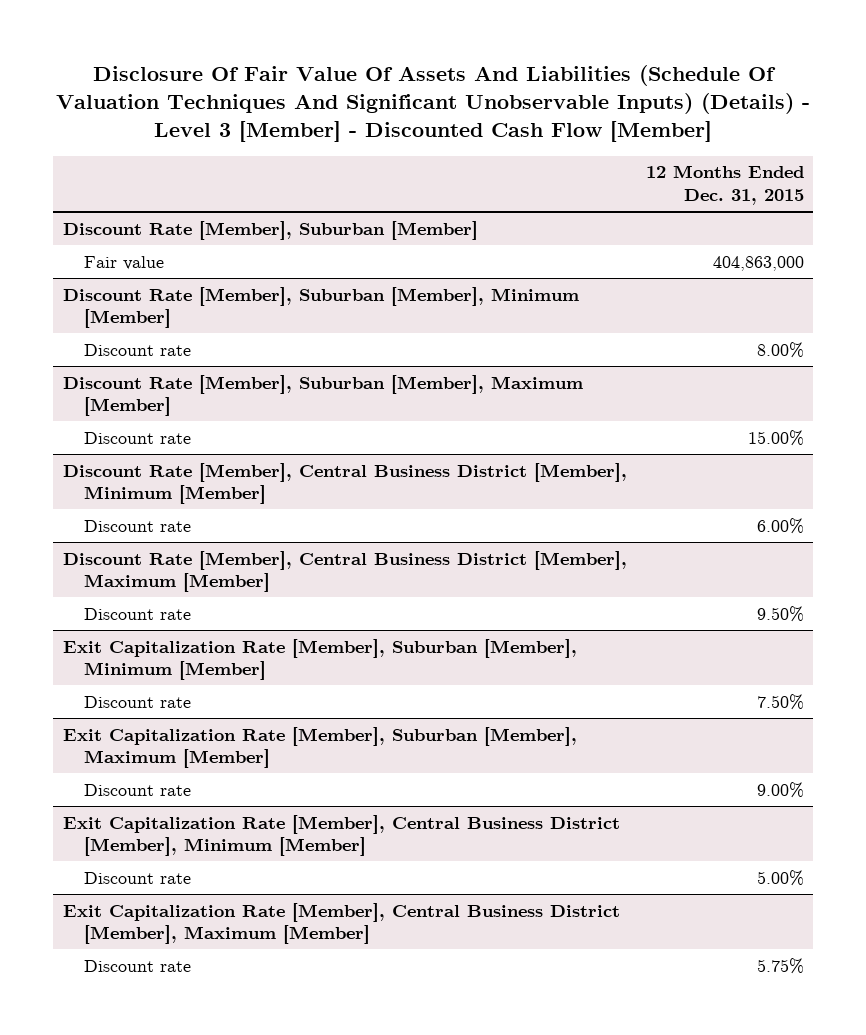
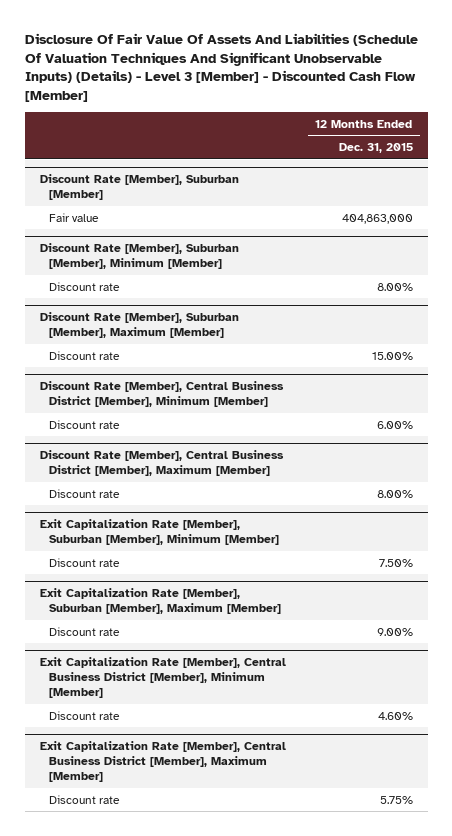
@ Discount Rate [Member], Central Business District [Member], Maximum [Member]
- Discount rate | 9.50%
+ Discount rate | 8.00%
@ Exit Capitalization Rate [Member], Central Business District [Member], Minimum [Member]
- Discount rate | 5.00%
+ Discount rate | 4.60%

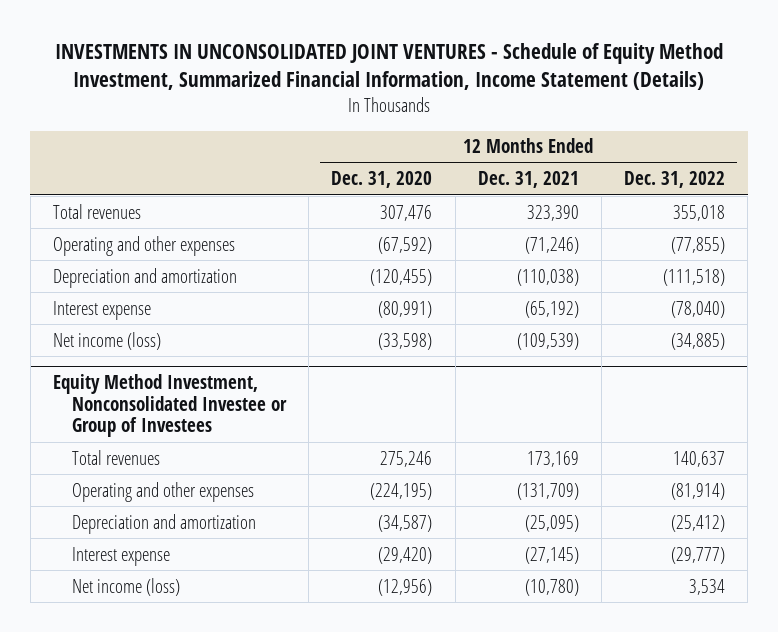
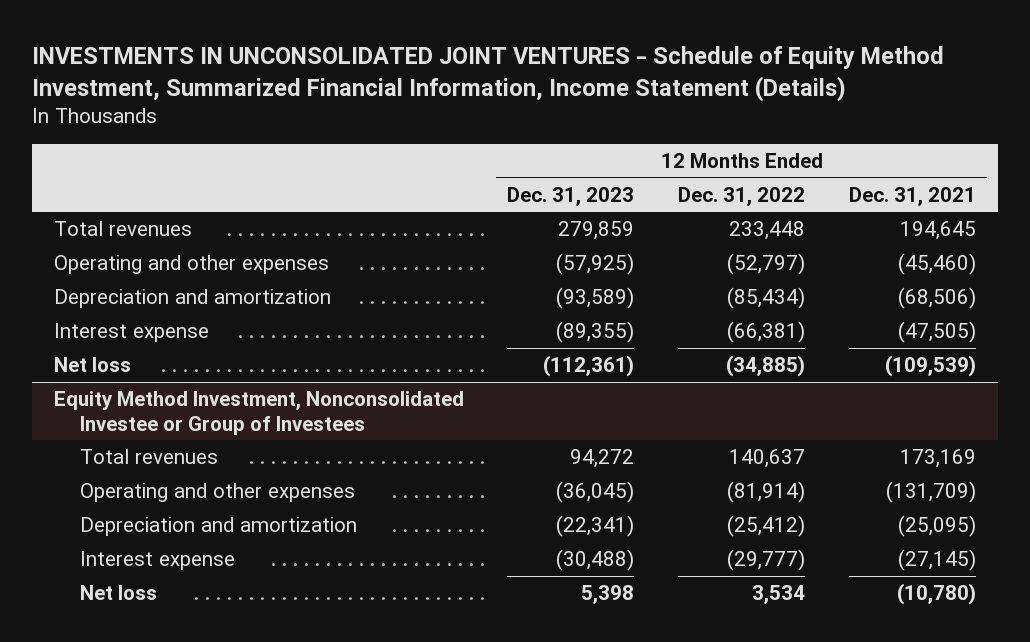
- | 12 Months Ended Dec. 31, 2020 | 12 Months Ended Dec. 31, 2021 | 12 Months Ended Dec. 31, 2022
+ | 12 Months Ended Dec. 31, 2023 | 12 Months Ended Dec. 31, 2022 | 12 Months Ended Dec. 31, 2021
- Total revenues | 307,476 | 323,390 | 355,018
- Operating and other expenses | (67,592) | (71,246) | (77,855)
- Depreciation and amortization | (120,455) | (110,038) | (111,518)
- Interest expense | (80,991) | (65,192) | (78,040)
- Net income (loss) | (33,598) | (109,539) | (34,885)
+ Total revenues | 279,859 | 233,448 | 194,645
+ Operating and other expenses | (57,925) | (52,797) | (45,460)
+ Depreciation and amortization | (93,589) | (85,434) | (68,506)
+ Interest expense | (89,355) | (66,381) | (47,505)
+ Net loss | (112,361) | (34,885) | (109,539)
@ Equity Method Investment, Nonconsolidated Investee or Group of Investees
- Net income (loss) | (12,956) | (10,780) | 3,534
+ Net loss | 5,398 | 3,534 | (10,780)

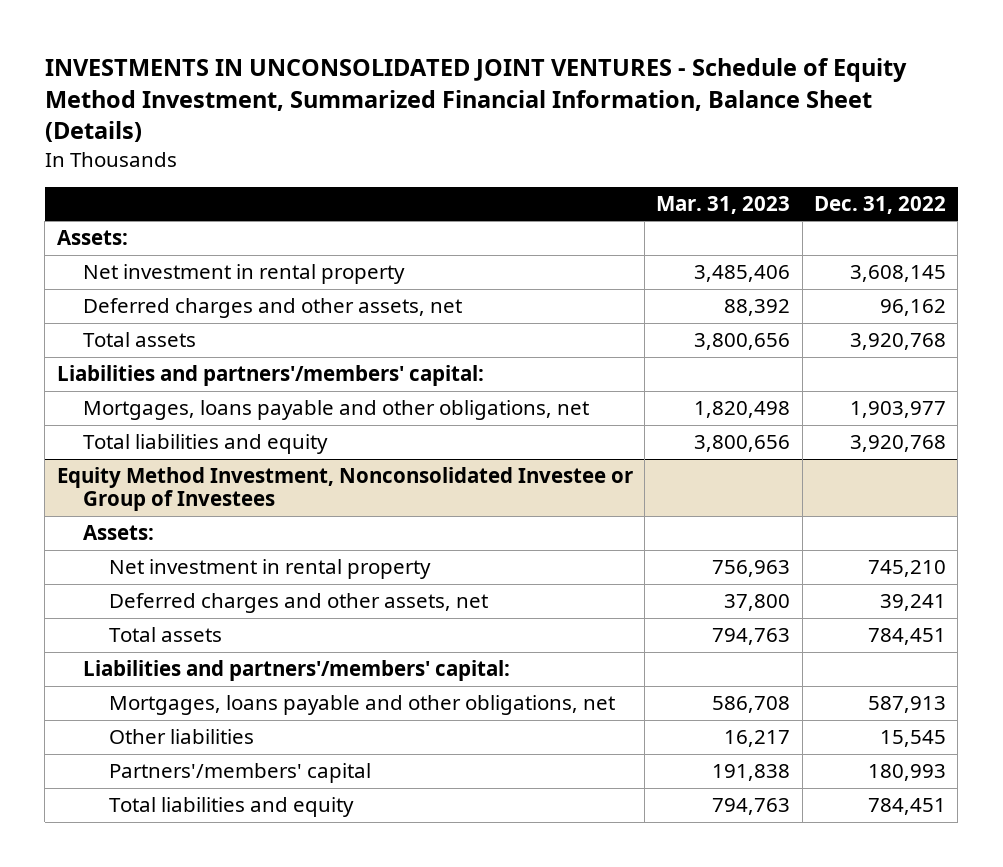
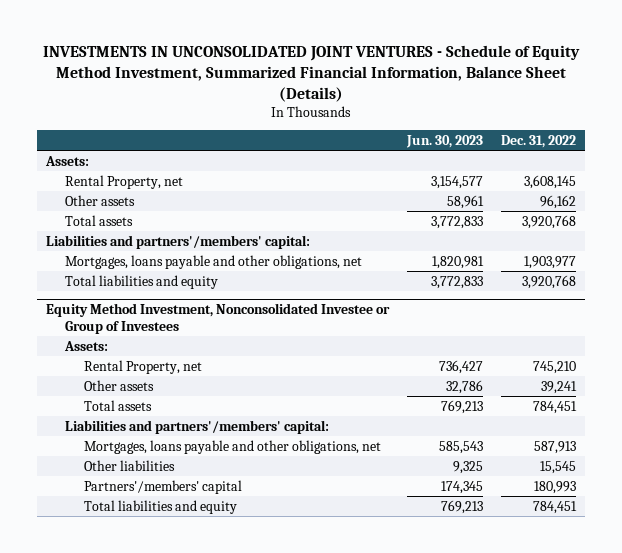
- | Mar. 31, 2023 | Dec. 31, 2022
+ | Jun. 30, 2023 | Dec. 31, 2022
- Net investment in rental property | 3,485,406 | 3,608,145
- Deferred charges and other assets, net | 88,392 | 96,162
+ Rental Property, net | 3,154,577 | 3,608,145
+ Other assets | 58,961 | 96,162
@ Equity Method Investment, Nonconsolidated Investee or Group of Investees
- Net investment in rental property | 756,963 | 745,210
- Deferred charges and other assets, net | 37,800 | 39,241
+ Rental Property, net | 736,427 | 745,210
+ Other assets | 32,786 | 39,241

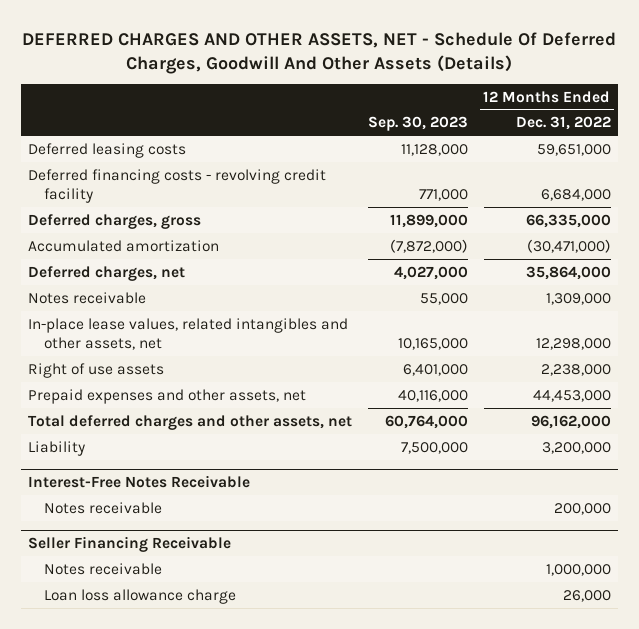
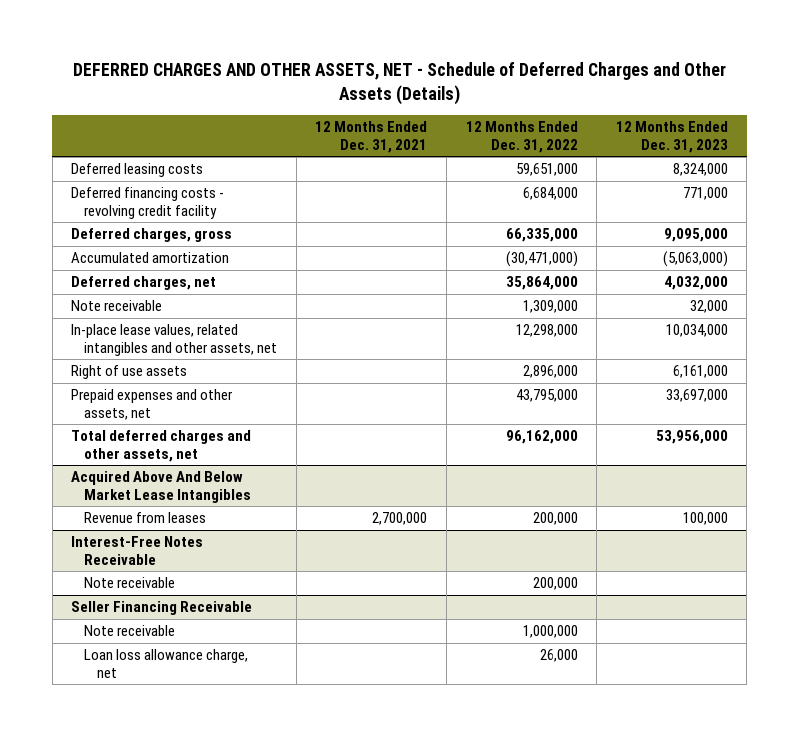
- DEFERRED CHARGES AND OTHER ASSETS, NET - Schedule Of Deferred Charges, Goodwill And Other Assets (Details)
+ DEFERRED CHARGES AND OTHER ASSETS, NET - Schedule of Deferred Charges and Other Assets (Details)
- | Sep. 30, 2023 | 12 Months Ended Dec. 31, 2022
+ | 12 Months Ended Dec. 31, 2021 | 12 Months Ended Dec. 31, 2022 | 12 Months Ended Dec. 31, 2023
- Notes receivable | 55,000 | 1,309,000
+ Note receivable | | 1,309,000 | 32,000
- Right of use assets | 6,401,000 | 2,238,000
- Prepaid expenses and other assets, net | 40,116,000 | 44,453,000
+ Right of use assets | | 2,896,000 | 6,161,000
+ Prepaid expenses and other assets, net | | 43,795,000 | 33,697,000
- Liability | 7,500,000 | 3,200,000
+ Acquired Above And Below Market Lease Intangibles
+ Revenue from leases | 2,700,000 | 200,000 | 100,000
@ Interest-Free Notes Receivable
- Notes receivable | | 200,000
+ Note receivable | | 200,000 |
@ Seller Financing Receivable
- Notes receivable | | 1,000,000
- Loan loss allowance charge | | 26,000
+ Note receivable | | 1,000,000 |
+ Loan loss allowance charge, net | | 26,000 |

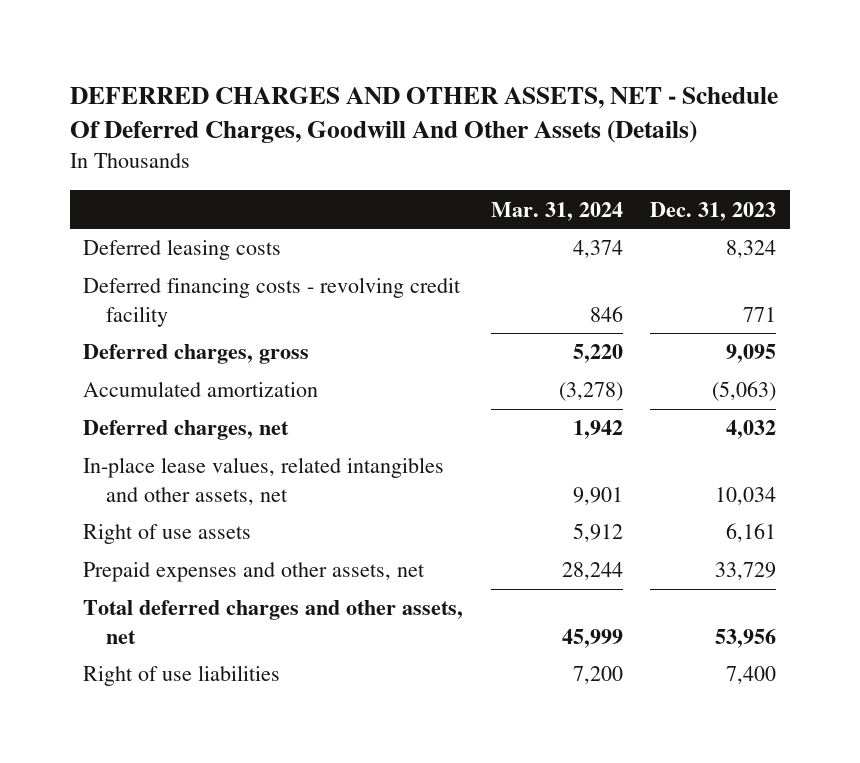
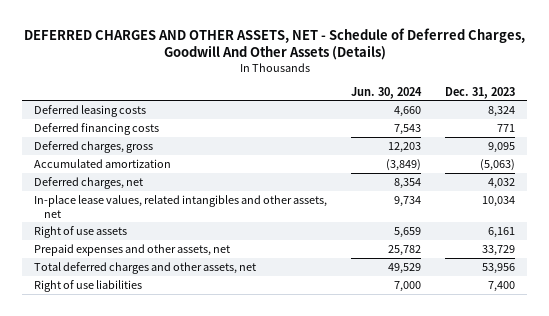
- DEFERRED CHARGES AND OTHER ASSETS, NET - Schedule Of Deferred Charges, Goodwill And Other Assets (Details)
+ DEFERRED CHARGES AND OTHER ASSETS, NET - Schedule of Deferred Charges, Goodwill And Other Assets (Details)
- | Mar. 31, 2024 | Dec. 31, 2023
+ | Jun. 30, 2024 | Dec. 31, 2023
- Deferred financing costs - revolving credit facility | 846 | 771
+ Deferred financing costs | 7,543 | 771

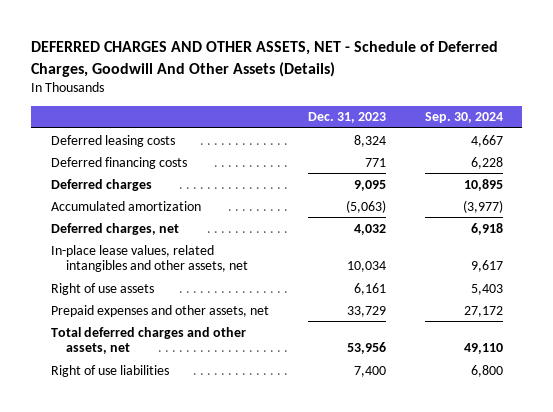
- | Jun. 30, 2024 | Dec. 31, 2023
+ | Dec. 31, 2023 | Sep. 30, 2024
- Deferred charges, gross | 12,203 | 9,095
+ Deferred charges | 9,095 | 10,895

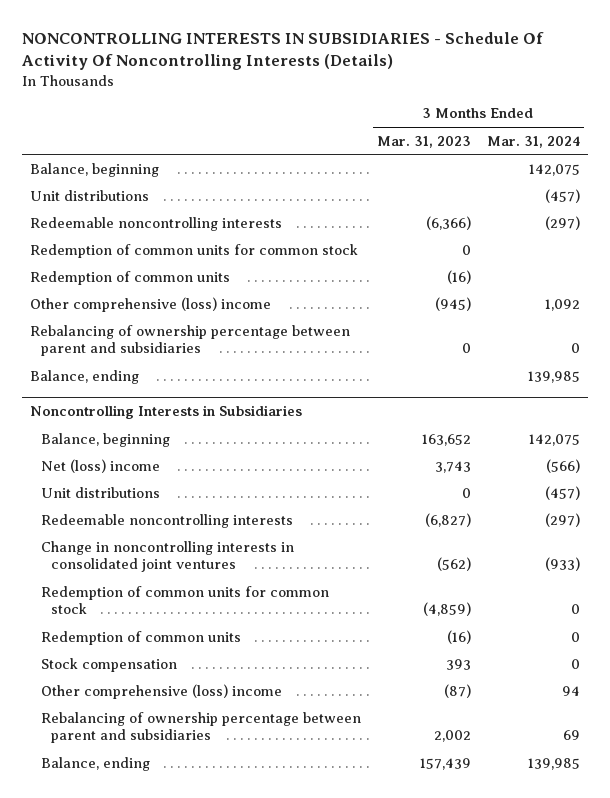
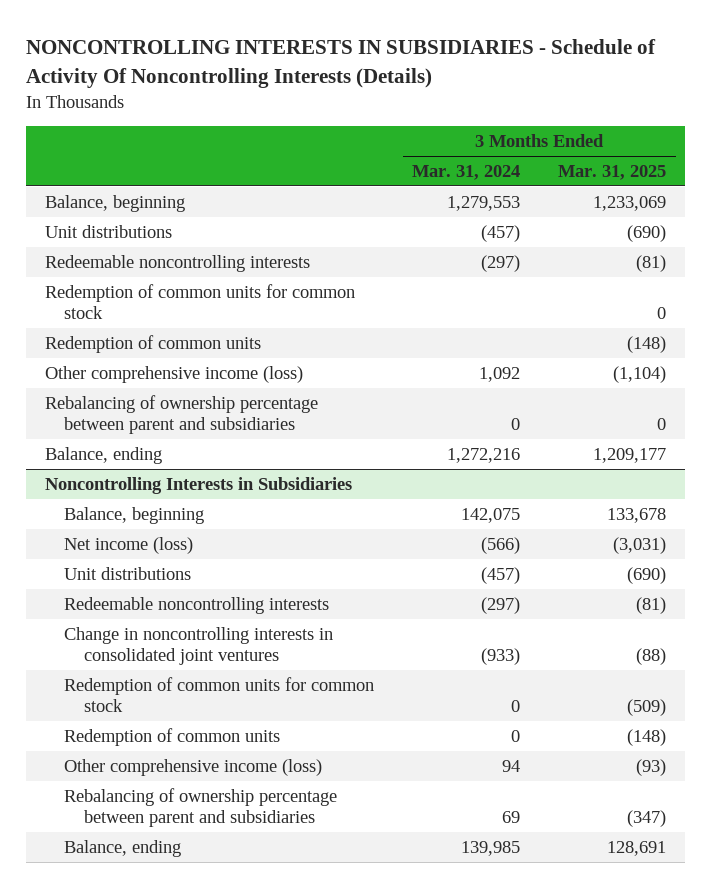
- NONCONTROLLING INTERESTS IN SUBSIDIARIES - Schedule Of Activity Of Noncontrolling Interests (Details)
+ NONCONTROLLING INTERESTS IN SUBSIDIARIES - Schedule of Activity Of Noncontrolling Interests (Details)
- | 3 Months Ended Mar. 31, 2023 | 3 Months Ended Mar. 31, 2024
+ | 3 Months Ended Mar. 31, 2024 | 3 Months Ended Mar. 31, 2025
- Balance, beginning | | 142,075
+ Balance, beginning | 1,279,553 | 1,233,069
- Other comprehensive (loss) income | (945) | 1,092
+ Other comprehensive income (loss) | 1,092 | (1,104)
- Balance, ending | | 139,985
+ Balance, ending | 1,272,216 | 1,209,177
@ Noncontrolling Interests in Subsidiaries
- Net (loss) income | 3,743 | (566)
+ Net income (loss) | (566) | (3,031)
- Stock compensation | 393 | 0
- Other comprehensive (loss) income | (87) | 94
+ Other comprehensive income (loss) | 94 | (93)

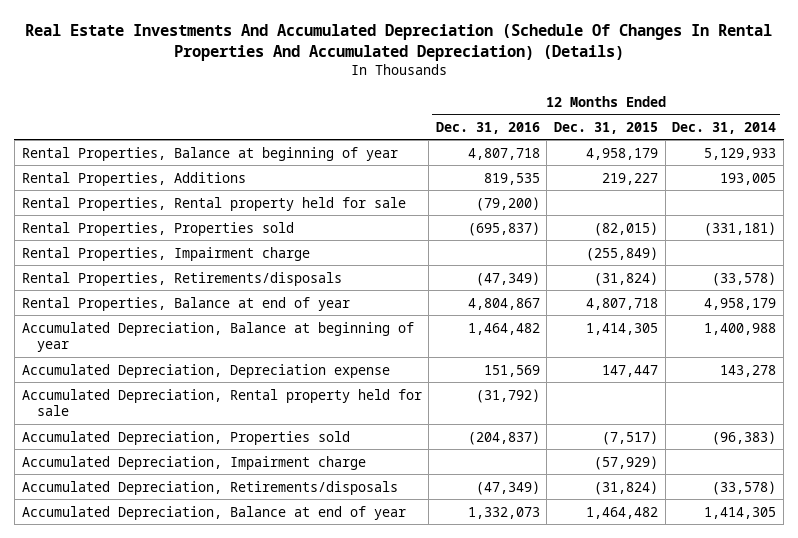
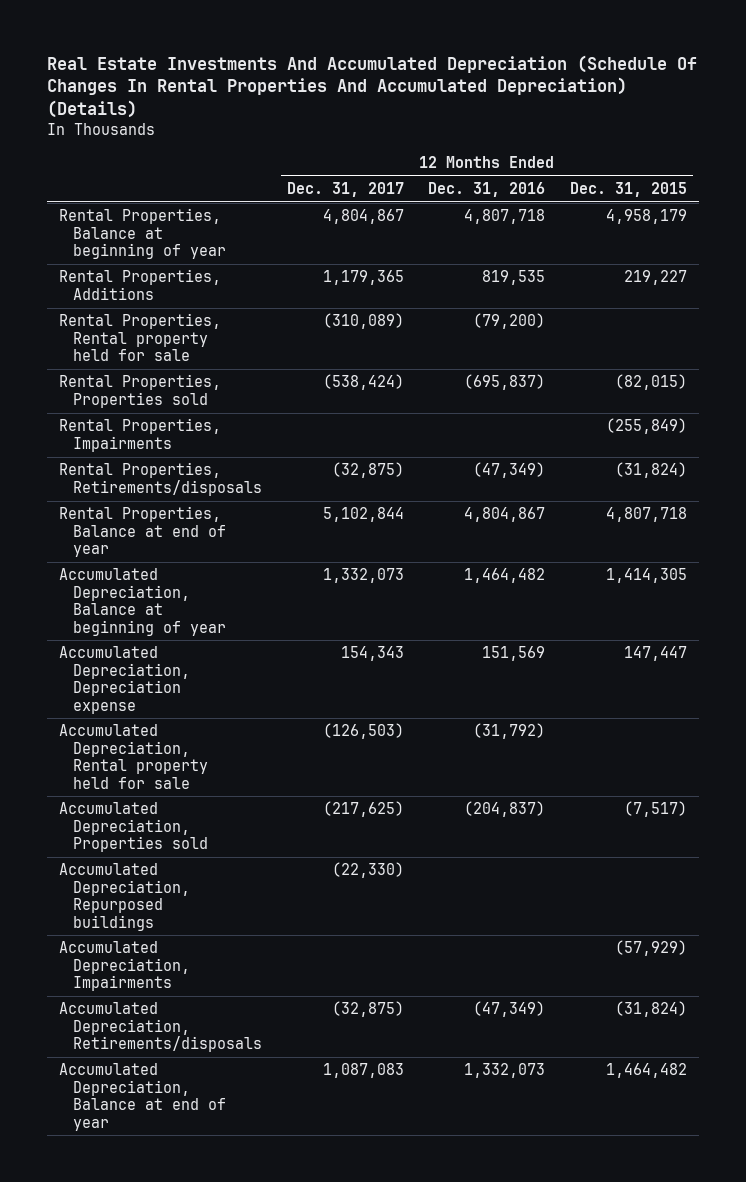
- | 12 Months Ended Dec. 31, 2016 | 12 Months Ended Dec. 31, 2015 | 12 Months Ended Dec. 31, 2014
+ | 12 Months Ended Dec. 31, 2017 | 12 Months Ended Dec. 31, 2016 | 12 Months Ended Dec. 31, 2015
- Rental Properties, Impairment charge | | (255,849) |
+ Rental Properties, Impairments | | | (255,849)
- Accumulated Depreciation, Impairment charge | | (57,929) |
+ Accumulated Depreciation, Repurposed buildings | (22,330) | |
+ Accumulated Depreciation, Impairments | | | (57,929)

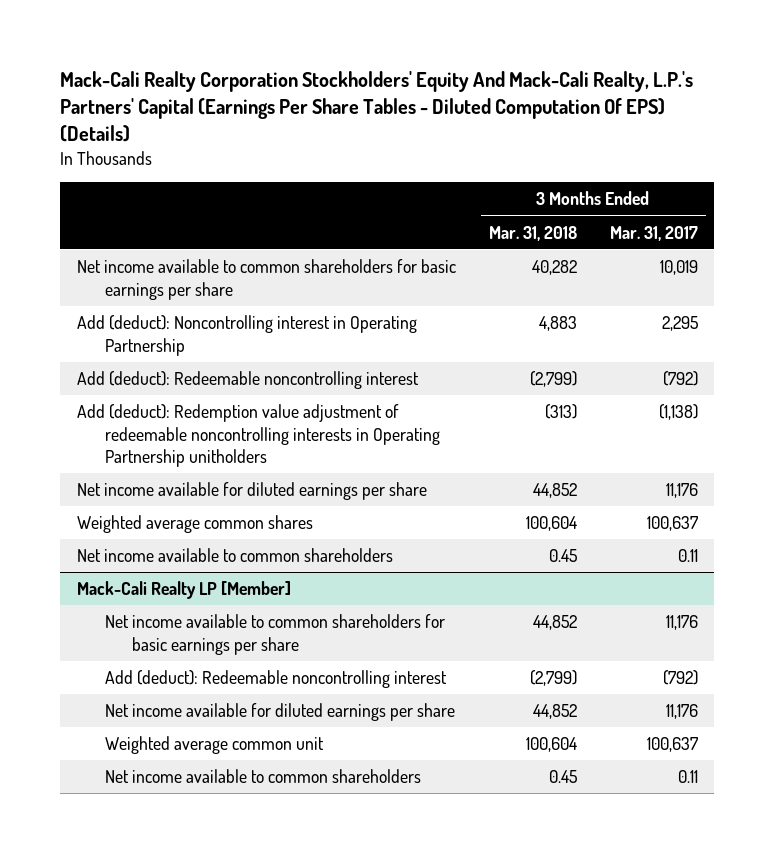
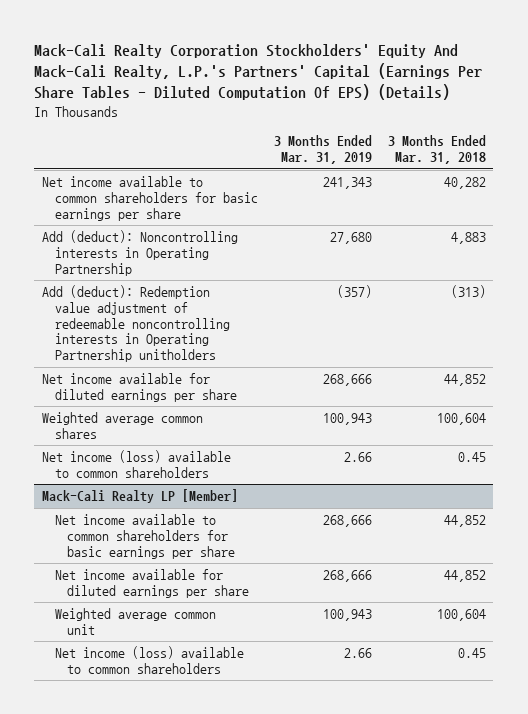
- | 3 Months Ended Mar. 31, 2018 | 3 Months Ended Mar. 31, 2017
+ | 3 Months Ended Mar. 31, 2019 | 3 Months Ended Mar. 31, 2018
- Add (deduct): Noncontrolling interest in Operating Partnership | 4,883 | 2,295
- Add (deduct): Redeemable noncontrolling interest | (2,799) | (792)
+ Add (deduct): Noncontrolling interests in Operating Partnership | 27,680 | 4,883
- Net income available to common shareholders | 0.45 | 0.11
+ Net income (loss) available to common shareholders | 2.66 | 0.45
@ Mack-Cali Realty LP [Member]
- Add (deduct): Redeemable noncontrolling interest | (2,799) | (792)
- Net income available to common shareholders | 0.45 | 0.11
+ Net income (loss) available to common shareholders | 2.66 | 0.45

